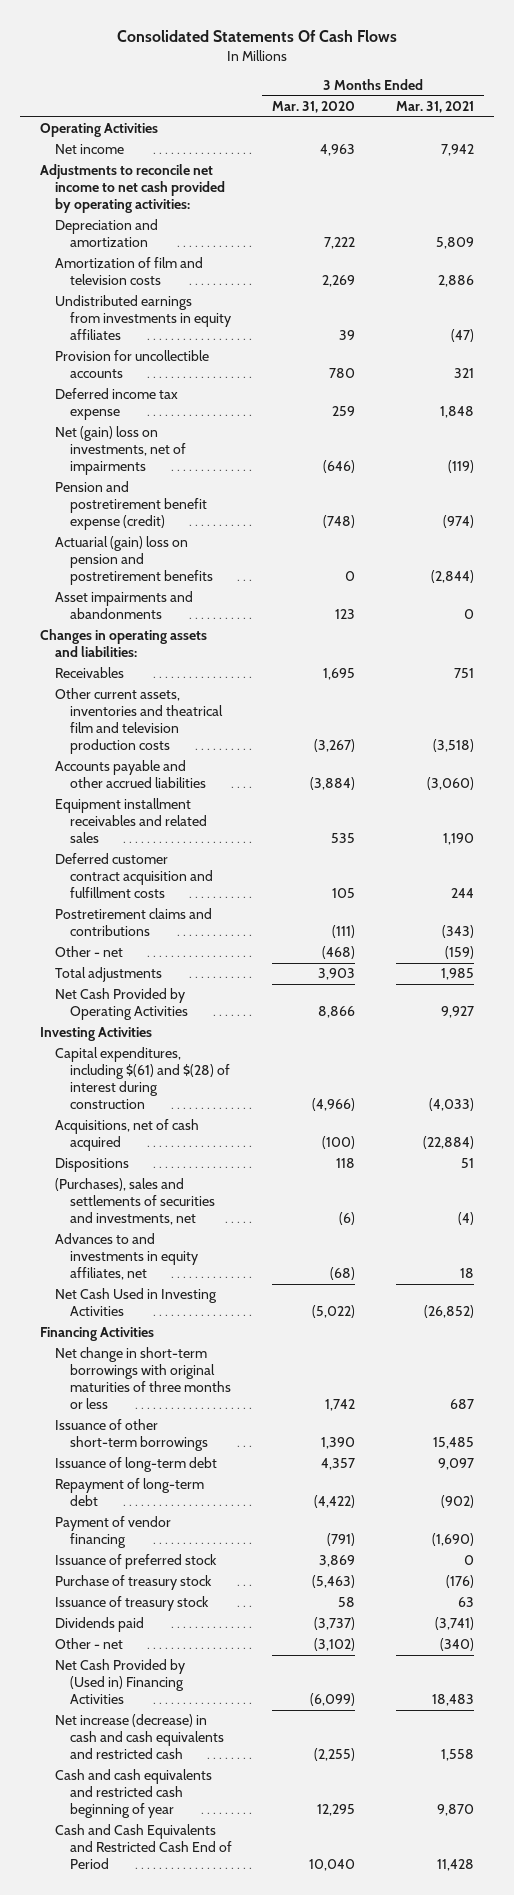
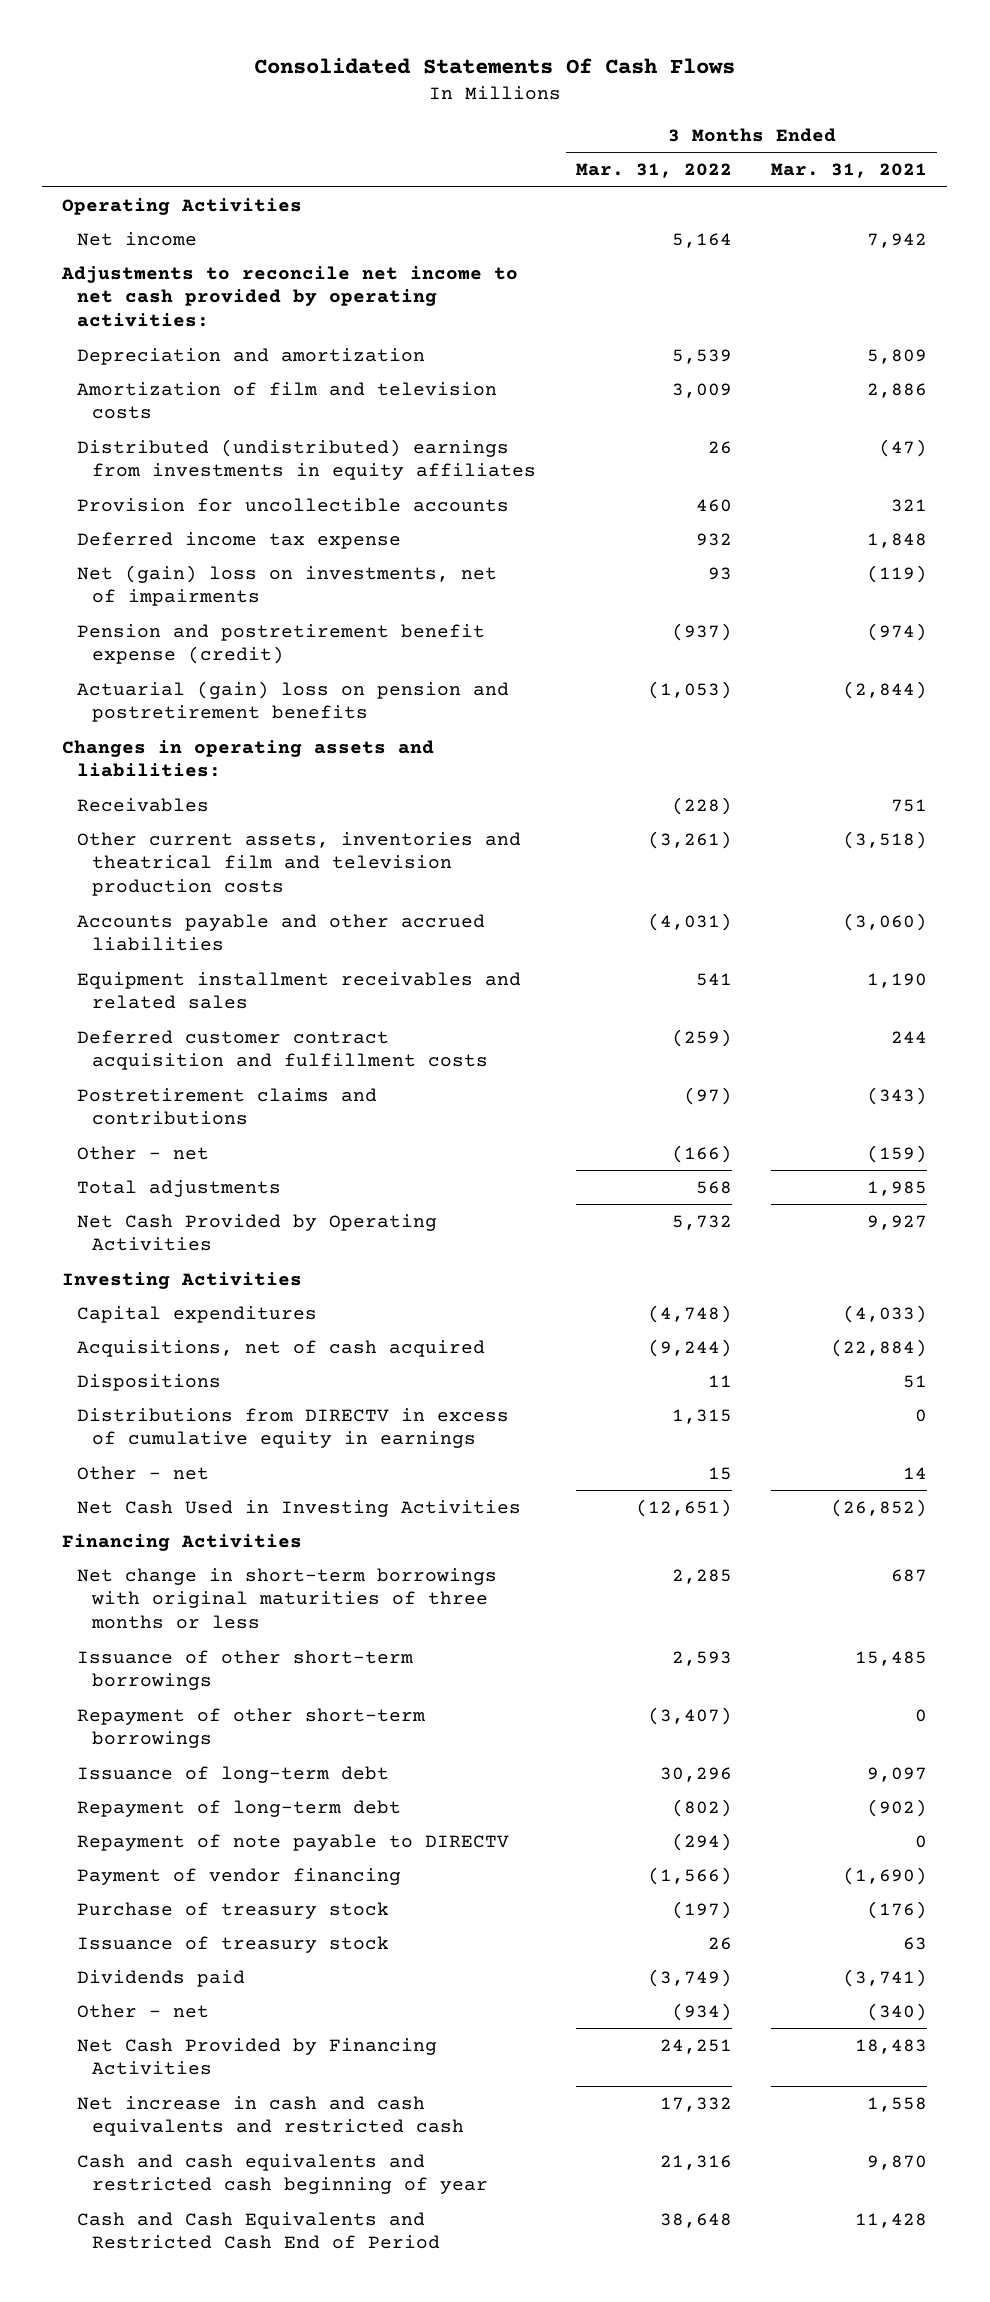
- | 3 Months Ended Mar. 31, 2020 | 3 Months Ended Mar. 31, 2021
+ | 3 Months Ended Mar. 31, 2022 | 3 Months Ended Mar. 31, 2021
- Undistributed earnings from investments in equity affiliates | 39 | (47)
+ Distributed (undistributed) earnings from investments in equity affiliates | 26 | (47)
- Asset impairments and abandonments | 123 | 0
- Capital expenditures, including $(61) and $(28) of interest during construction | (4,966) | (4,033)
+ Capital expenditures | (4,748) | (4,033)
- (Purchases), sales and settlements of securities and investments, net | (6) | (4)
- Advances to and investments in equity affiliates, net | (68) | 18
+ Distributions from DIRECTV in excess of cumulative equity in earnings | 1,315 | 0
+ Other - net | 15 | 14
+ Repayment of other short-term borrowings | (3,407) | 0
+ Repayment of note payable to DIRECTV | (294) | 0
- Issuance of preferred stock | 3,869 | 0
- Net Cash Provided by (Used in) Financing Activities | (6,099) | 18,483
- Net increase (decrease) in cash and cash equivalents and restricted cash | (2,255) | 1,558
+ Net Cash Provided by Financing Activities | 24,251 | 18,483
+ Net increase in cash and cash equivalents and restricted cash | 17,332 | 1,558

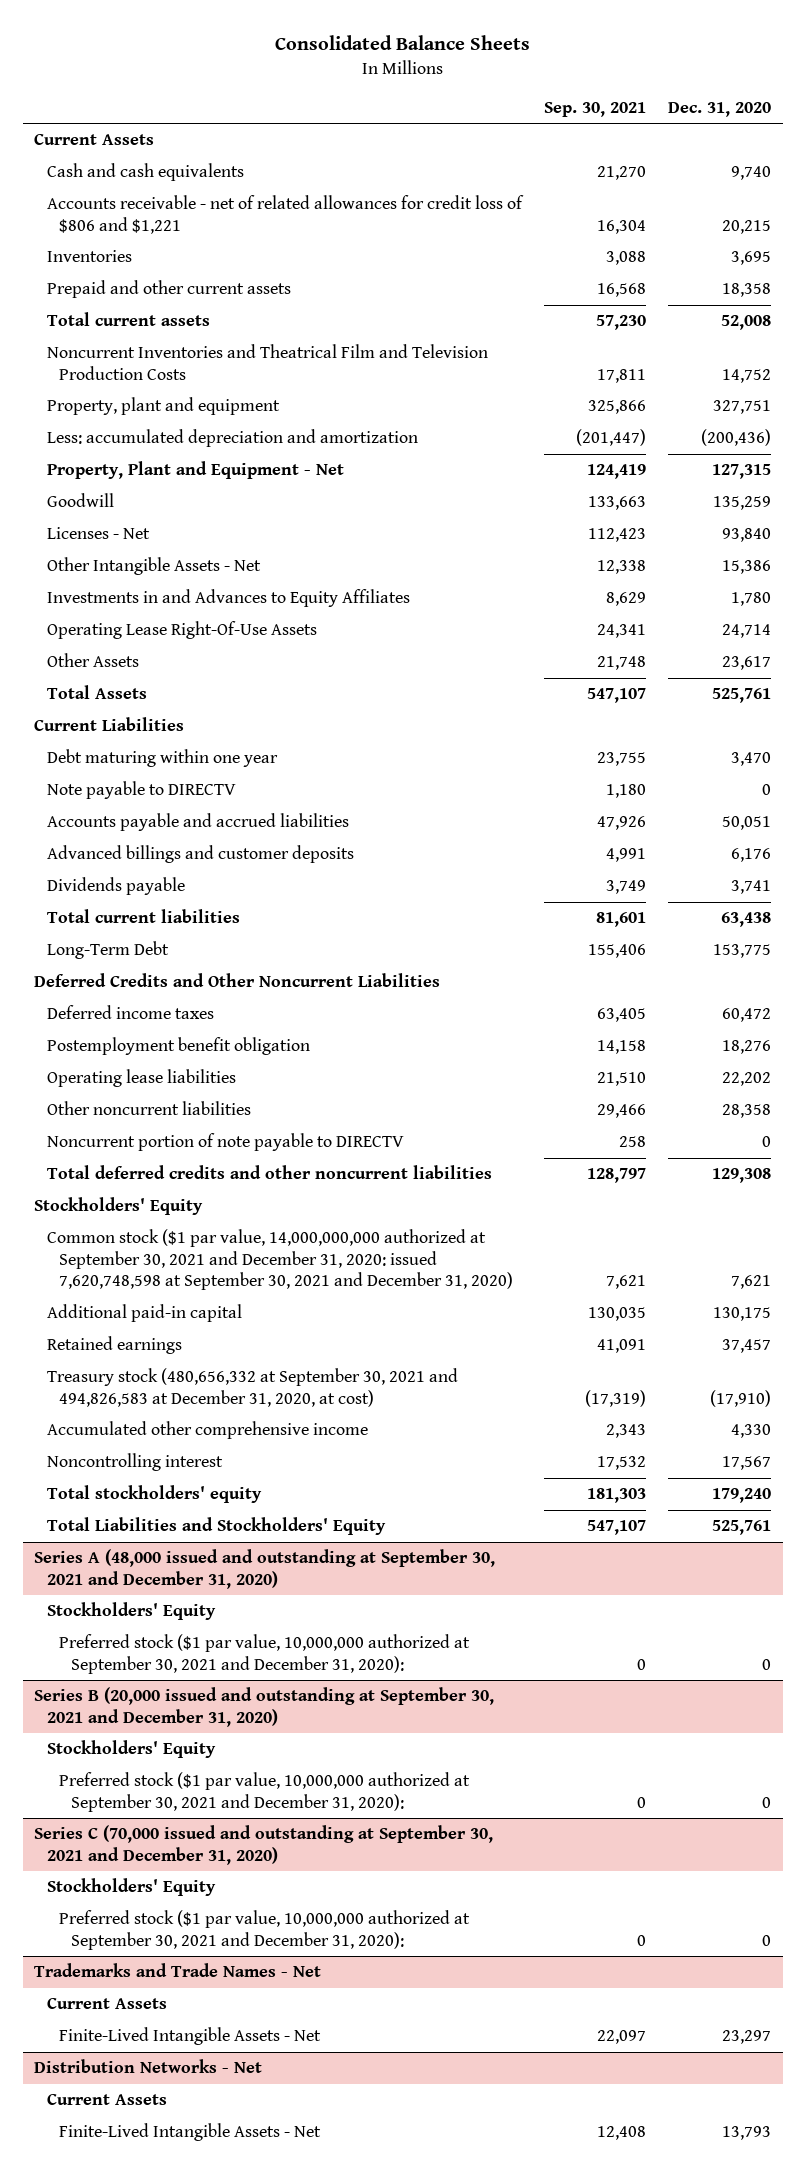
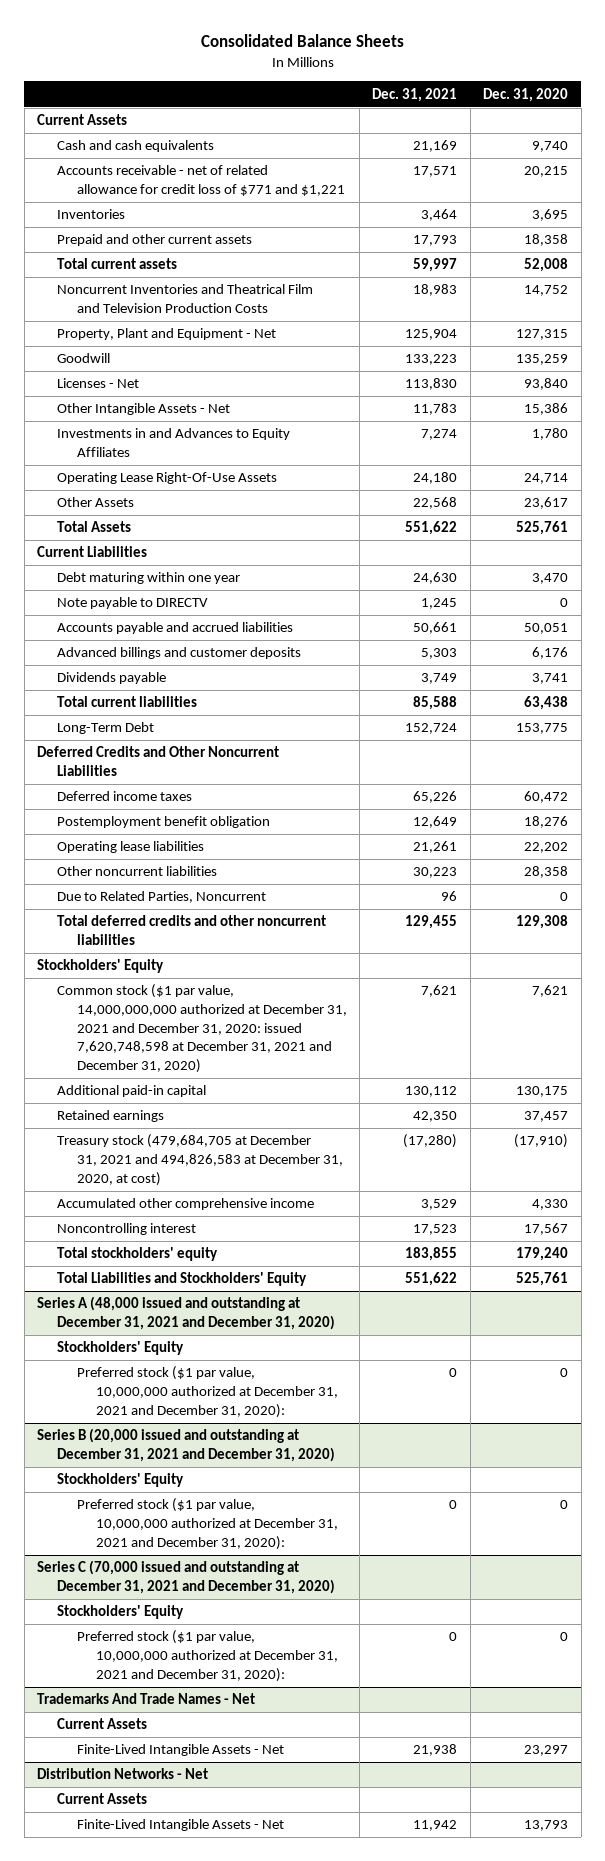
- | Sep. 30, 2021 | Dec. 31, 2020
+ | Dec. 31, 2021 | Dec. 31, 2020
- Accounts receivable - net of related allowances for credit loss of $806 and $1,221 | 16,304 | 20,215
+ Accounts receivable - net of related allowance for credit loss of $771 and $1,221 | 17,571 | 20,215
- Property, plant and equipment | 325,866 | 327,751
- Less: accumulated depreciation and amortization | (201,447) | (200,436)
- Noncurrent portion of note payable to DIRECTV | 258 | 0
+ Due to Related Parties, Noncurrent | 96 | 0
- Common stock ($1 par value, 14,000,000,000 authorized at September 30, 2021 and December 31, 2020: issued 7,620,748,598 at September 30, 2021 and December 31, 2020) | 7,621 | 7,621
+ Common stock ($1 par value, 14,000,000,000 authorized at December 31, 2021 and December 31, 2020: issued 7,620,748,598 at December 31, 2021 and December 31, 2020) | 7,621 | 7,621
- Treasury stock (480,656,332 at September 30, 2021 and 494,826,583 at December 31, 2020, at cost) | (17,319) | (17,910)
+ Treasury stock (479,684,705 at December 31, 2021 and 494,826,583 at December 31, 2020, at cost) | (17,280) | (17,910)
- Series A (48,000 issued and outstanding at September 30, 2021 and December 31, 2020)
+ Series A (48,000 issued and outstanding at December 31, 2021 and December 31, 2020)
- Preferred stock ($1 par value, 10,000,000 authorized at September 30, 2021 and December 31, 2020): | 0 | 0
- Series B (20,000 issued and outstanding at September 30, 2021 and December 31, 2020)
+ Preferred stock ($1 par value, 10,000,000 authorized at December 31, 2021 and December 31, 2020): | 0 | 0
+ Series B (20,000 issued and outstanding at December 31, 2021 and December 31, 2020)
- Preferred stock ($1 par value, 10,000,000 authorized at September 30, 2021 and December 31, 2020): | 0 | 0
- Series C (70,000 issued and outstanding at September 30, 2021 and December 31, 2020)
+ Preferred stock ($1 par value, 10,000,000 authorized at December 31, 2021 and December 31, 2020): | 0 | 0
+ Series C (70,000 issued and outstanding at December 31, 2021 and December 31, 2020)
- Preferred stock ($1 par value, 10,000,000 authorized at September 30, 2021 and December 31, 2020): | 0 | 0
- Trademarks and Trade Names - Net
+ Preferred stock ($1 par value, 10,000,000 authorized at December 31, 2021 and December 31, 2020): | 0 | 0
+ Trademarks And Trade Names - Net

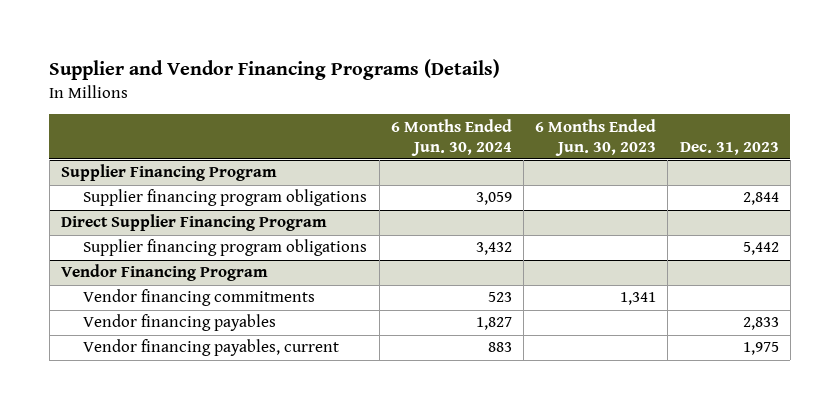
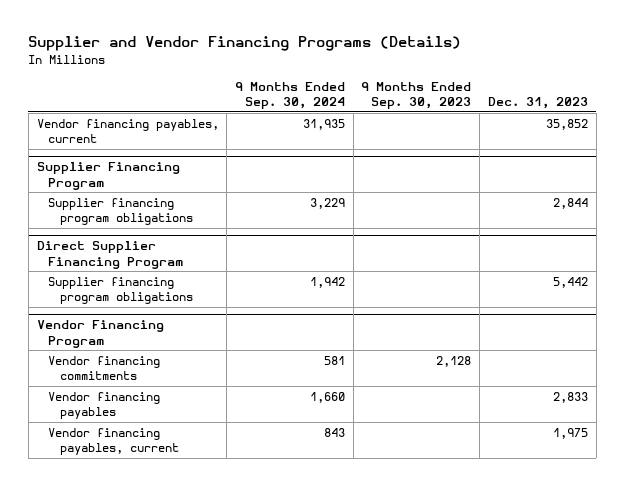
- | 6 Months Ended Jun. 30, 2024 | 6 Months Ended Jun. 30, 2023 | Dec. 31, 2023
+ | 9 Months Ended Sep. 30, 2024 | 9 Months Ended Sep. 30, 2023 | Dec. 31, 2023
+ Vendor financing payables, current | 31,935 | | 35,852

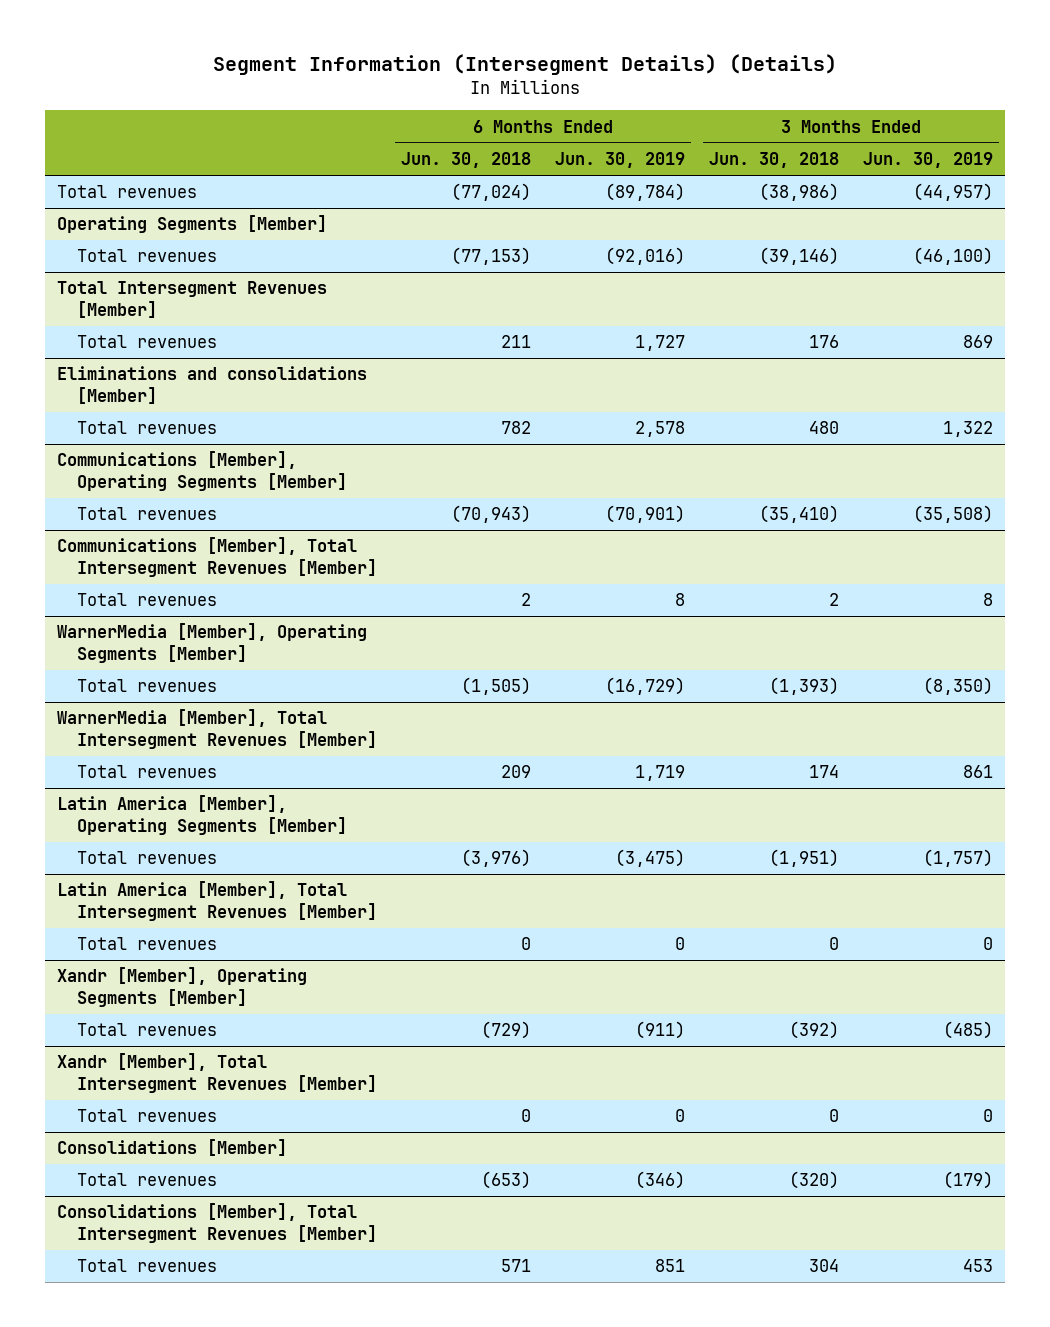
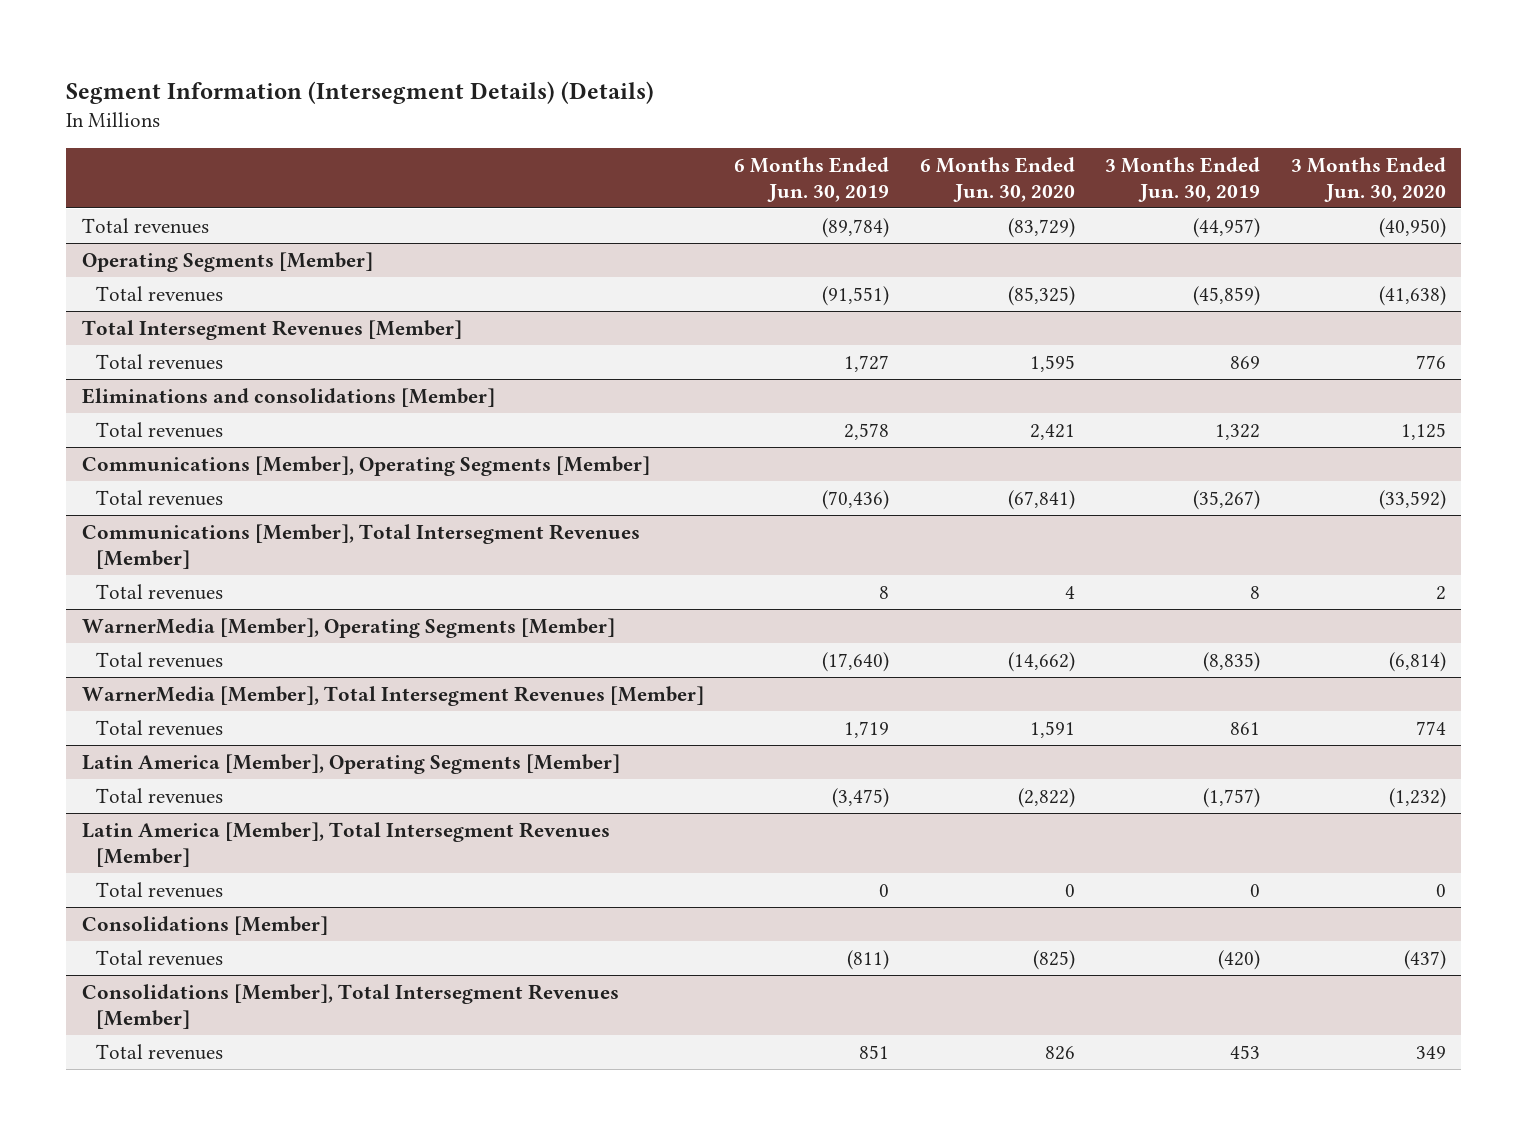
- | 6 Months Ended Jun. 30, 2018 | 6 Months Ended Jun. 30, 2019 | 3 Months Ended Jun. 30, 2018 | 3 Months Ended Jun. 30, 2019
+ | 6 Months Ended Jun. 30, 2019 | 6 Months Ended Jun. 30, 2020 | 3 Months Ended Jun. 30, 2019 | 3 Months Ended Jun. 30, 2020
@ Operating Segments [Member]
- Total revenues | (77,153) | (92,016) | (39,146) | (46,100)
+ Total revenues | (91,551) | (85,325) | (45,859) | (41,638)
@ Communications [Member], Operating Segments [Member]
- Total revenues | (70,943) | (70,901) | (35,410) | (35,508)
+ Total revenues | (70,436) | (67,841) | (35,267) | (33,592)
@ WarnerMedia [Member], Operating Segments [Member]
- Total revenues | (1,505) | (16,729) | (1,393) | (8,350)
+ Total revenues | (17,640) | (14,662) | (8,835) | (6,814)
- Xandr [Member], Operating Segments [Member]
- Total revenues | (729) | (911) | (392) | (485)
- Xandr [Member], Total Intersegment Revenues [Member]
- Total revenues | 0 | 0 | 0 | 0
@ Consolidations [Member]
- Total revenues | (653) | (346) | (320) | (179)
+ Total revenues | (811) | (825) | (420) | (437)

